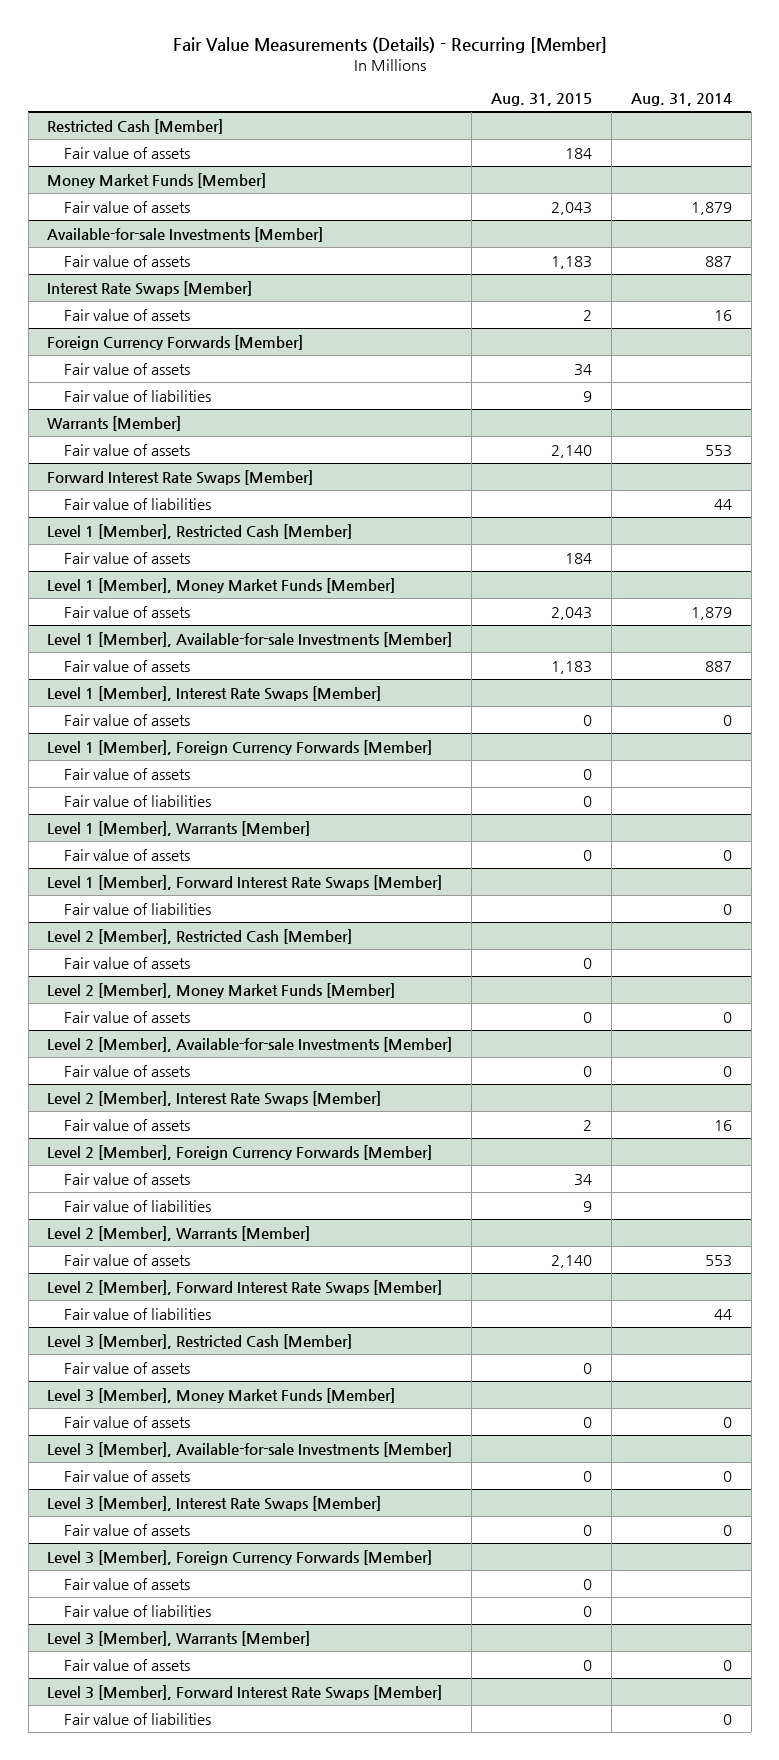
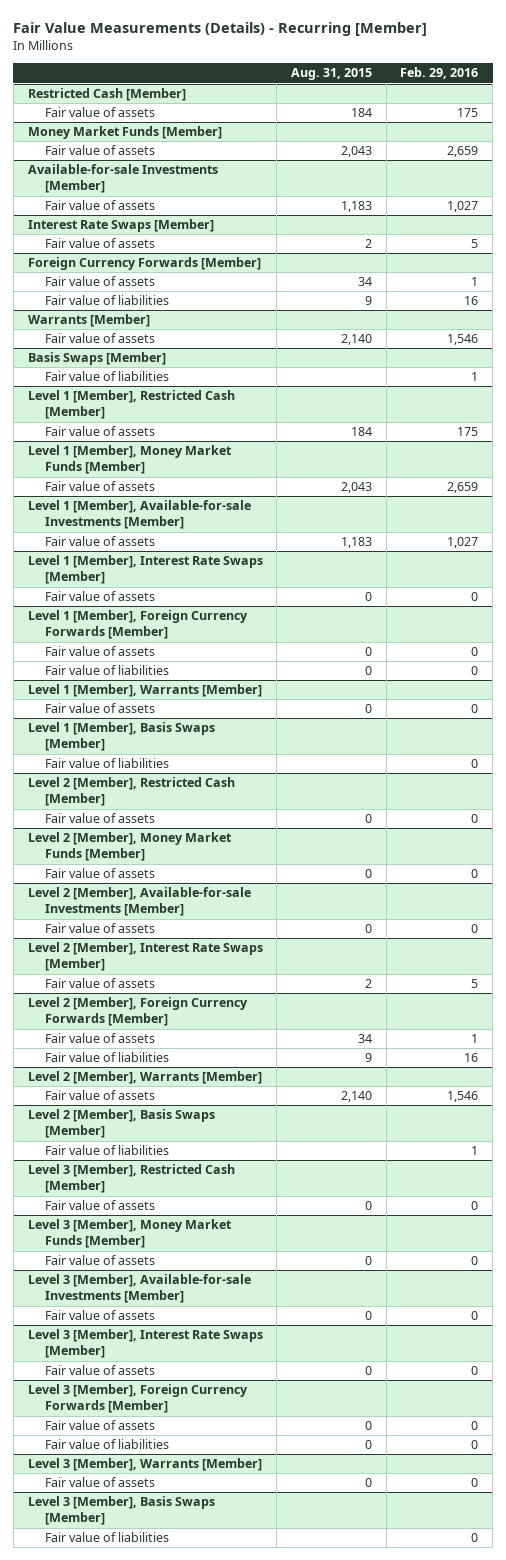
- | Aug. 31, 2015 | Aug. 31, 2014
+ | Aug. 31, 2015 | Feb. 29, 2016
- Forward Interest Rate Swaps [Member]
+ Basis Swaps [Member]
- Level 1 [Member], Forward Interest Rate Swaps [Member]
+ Level 1 [Member], Basis Swaps [Member]
- Level 2 [Member], Forward Interest Rate Swaps [Member]
+ Level 2 [Member], Basis Swaps [Member]
- Level 3 [Member], Forward Interest Rate Swaps [Member]
+ Level 3 [Member], Basis Swaps [Member]

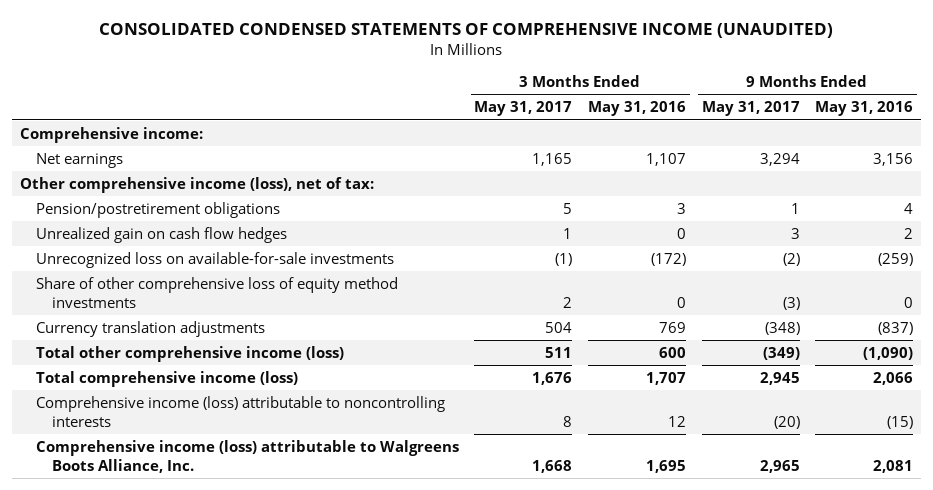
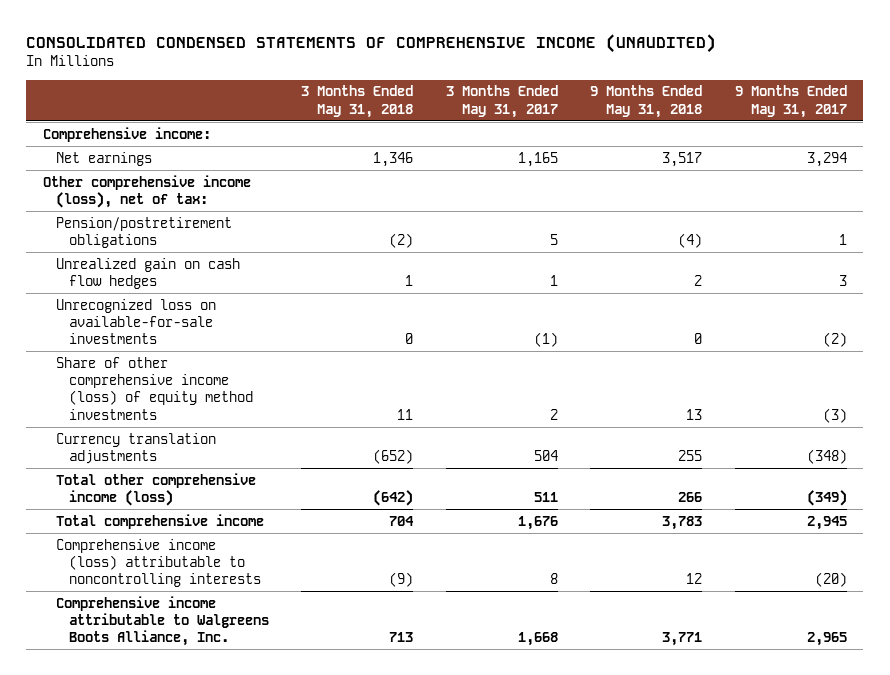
- | 3 Months Ended May 31, 2017 | 3 Months Ended May 31, 2016 | 9 Months Ended May 31, 2017 | 9 Months Ended May 31, 2016
+ | 3 Months Ended May 31, 2018 | 3 Months Ended May 31, 2017 | 9 Months Ended May 31, 2018 | 9 Months Ended May 31, 2017
- Share of other comprehensive loss of equity method investments | 2 | 0 | (3) | 0
+ Share of other comprehensive income (loss) of equity method investments | 11 | 2 | 13 | (3)
- Total comprehensive income (loss) | 1,676 | 1,707 | 2,945 | 2,066
+ Total comprehensive income | 704 | 1,676 | 3,783 | 2,945
- Comprehensive income (loss) attributable to Walgreens Boots Alliance, Inc. | 1,668 | 1,695 | 2,965 | 2,081
+ Comprehensive income attributable to Walgreens Boots Alliance, Inc. | 713 | 1,668 | 3,771 | 2,965

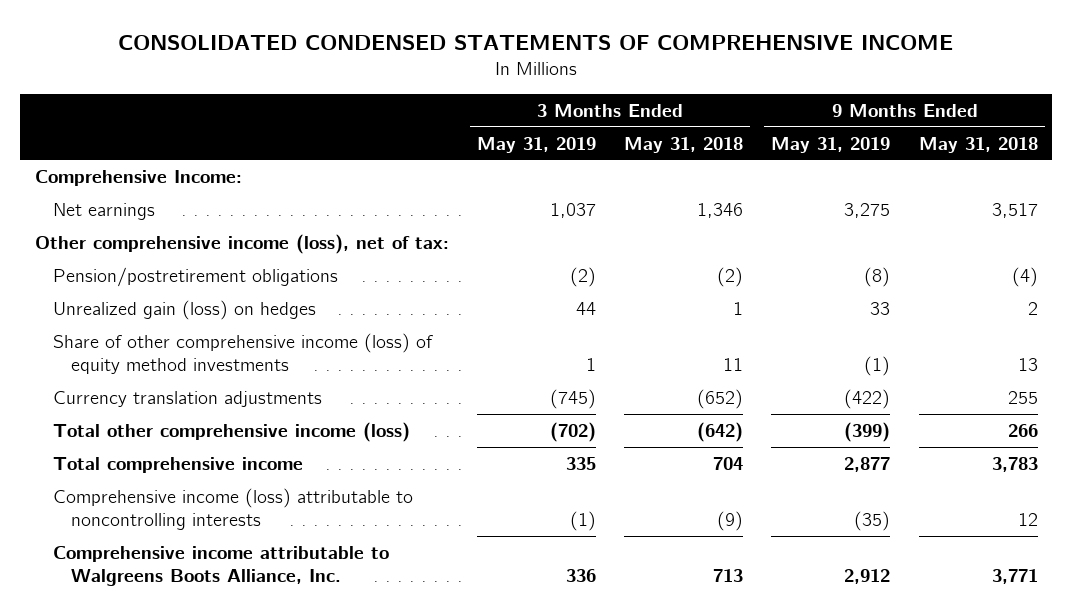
- CONSOLIDATED CONDENSED STATEMENTS OF COMPREHENSIVE INCOME (UNAUDITED)
+ CONSOLIDATED CONDENSED STATEMENTS OF COMPREHENSIVE INCOME
- | 3 Months Ended May 31, 2018 | 3 Months Ended May 31, 2017 | 9 Months Ended May 31, 2018 | 9 Months Ended May 31, 2017
+ | 3 Months Ended May 31, 2019 | 3 Months Ended May 31, 2018 | 9 Months Ended May 31, 2019 | 9 Months Ended May 31, 2018
- Comprehensive income:
+ Comprehensive Income:
- Unrealized gain on cash flow hedges | 1 | 1 | 2 | 3
- Unrecognized loss on available-for-sale investments | 0 | (1) | 0 | (2)
+ Unrealized gain (loss) on hedges | 44 | 1 | 33 | 2

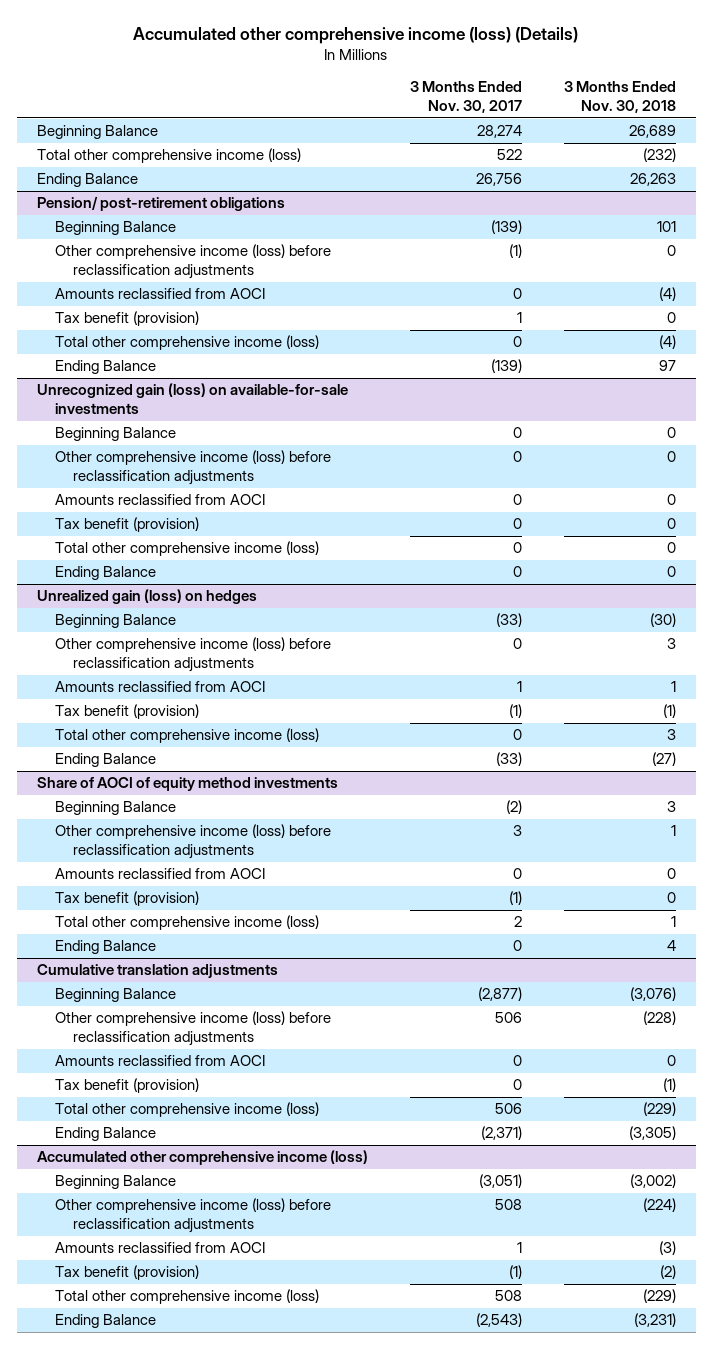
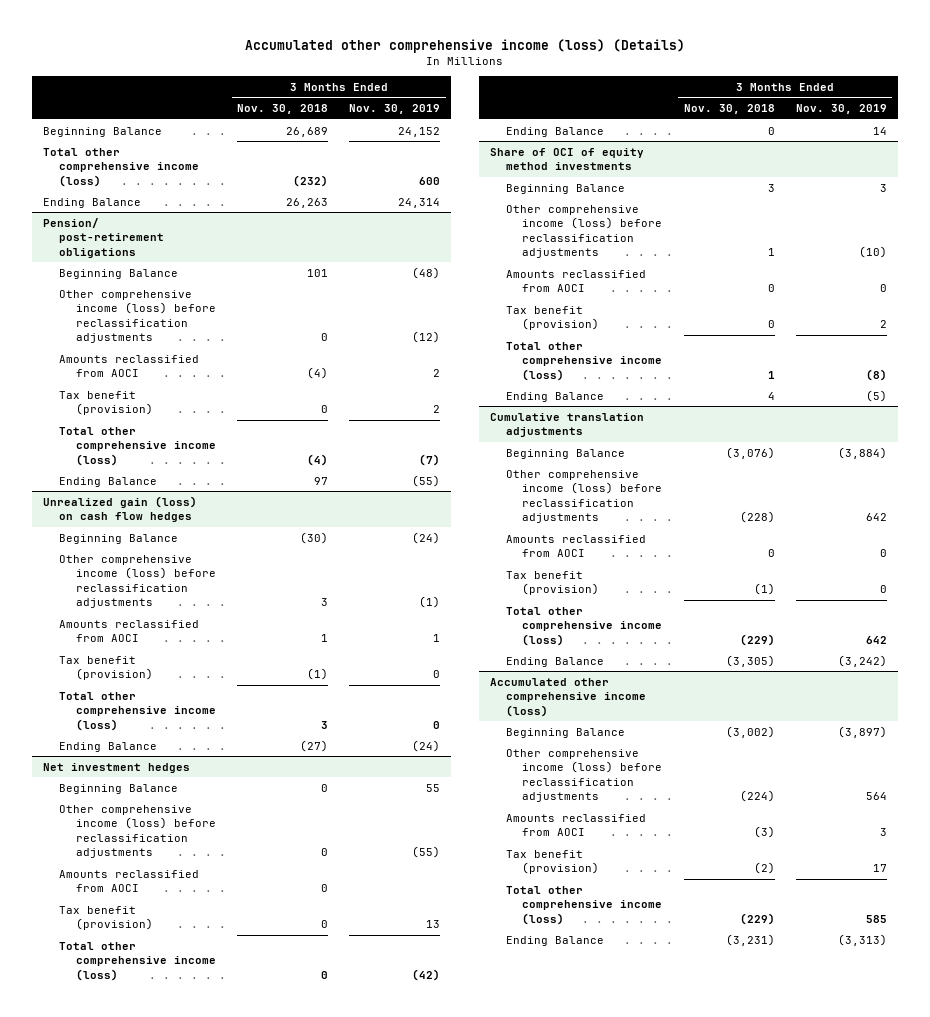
- | 3 Months Ended Nov. 30, 2017 | 3 Months Ended Nov. 30, 2018
+ | 3 Months Ended Nov. 30, 2018 | 3 Months Ended Nov. 30, 2019
- Unrecognized gain (loss) on available-for-sale investments
- Beginning Balance | 0 | 0
- Other comprehensive income (loss) before reclassification adjustments | 0 | 0
- Amounts reclassified from AOCI | 0 | 0
- Tax benefit (provision) | 0 | 0
- Total other comprehensive income (loss) | 0 | 0
- Ending Balance | 0 | 0
- Unrealized gain (loss) on hedges
+ Unrealized gain (loss) on cash flow hedges
- Share of AOCI of equity method investments
+ Net investment hedges
+ Beginning Balance | 0 | 55
+ Other comprehensive income (loss) before reclassification adjustments | 0 | (55)
+ Amounts reclassified from AOCI | 0 |
+ Tax benefit (provision) | 0 | 13
+ Total other comprehensive income (loss) | 0 | (42)
+ Ending Balance | 0 | 14
+ Share of OCI of equity method investments

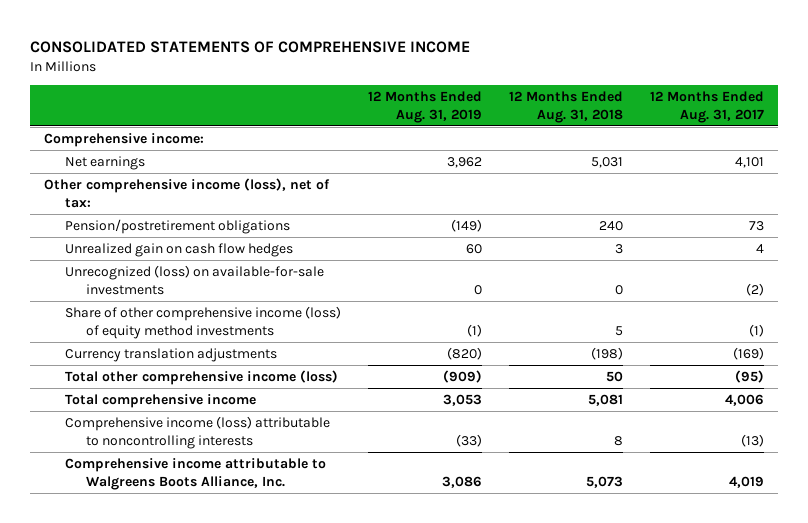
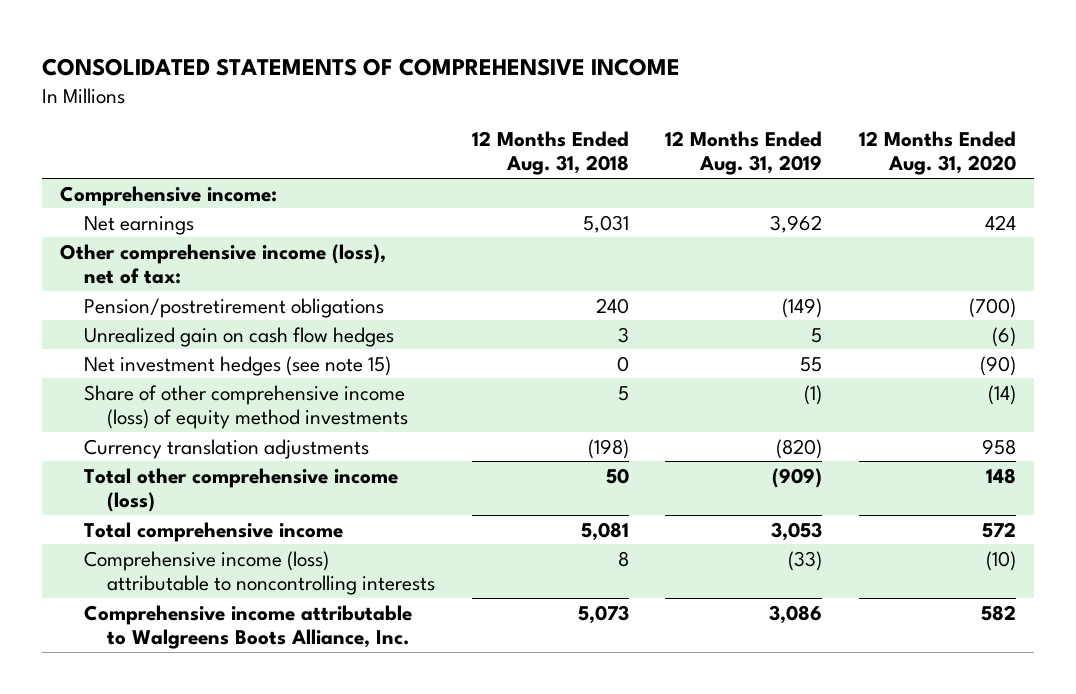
- | 12 Months Ended Aug. 31, 2019 | 12 Months Ended Aug. 31, 2018 | 12 Months Ended Aug. 31, 2017
+ | 12 Months Ended Aug. 31, 2018 | 12 Months Ended Aug. 31, 2019 | 12 Months Ended Aug. 31, 2020
- Unrealized gain on cash flow hedges | 60 | 3 | 4
- Unrecognized (loss) on available-for-sale investments | 0 | 0 | (2)
+ Unrealized gain on cash flow hedges | 3 | 5 | (6)
+ Net investment hedges (see note 15) | 0 | 55 | (90)

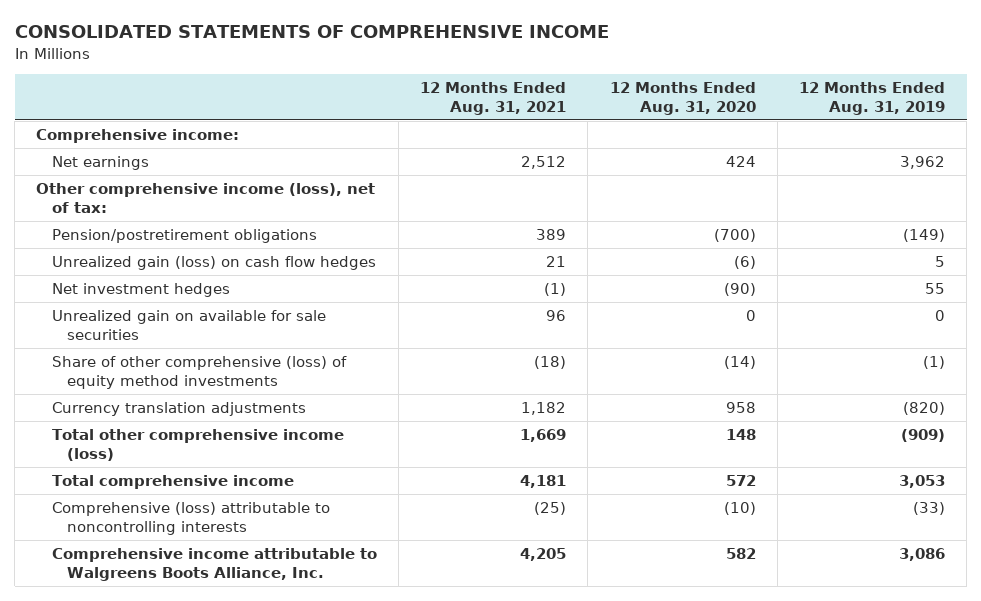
- | 12 Months Ended Aug. 31, 2018 | 12 Months Ended Aug. 31, 2019 | 12 Months Ended Aug. 31, 2020
+ | 12 Months Ended Aug. 31, 2021 | 12 Months Ended Aug. 31, 2020 | 12 Months Ended Aug. 31, 2019
- Unrealized gain on cash flow hedges | 3 | 5 | (6)
- Net investment hedges (see note 15) | 0 | 55 | (90)
- Share of other comprehensive income (loss) of equity method investments | 5 | (1) | (14)
+ Unrealized gain (loss) on cash flow hedges | 21 | (6) | 5
+ Net investment hedges | (1) | (90) | 55
+ Unrealized gain on available for sale securities | 96 | 0 | 0
+ Share of other comprehensive (loss) of equity method investments | (18) | (14) | (1)
- Comprehensive income (loss) attributable to noncontrolling interests | 8 | (33) | (10)
+ Comprehensive (loss) attributable to noncontrolling interests | (25) | (10) | (33)

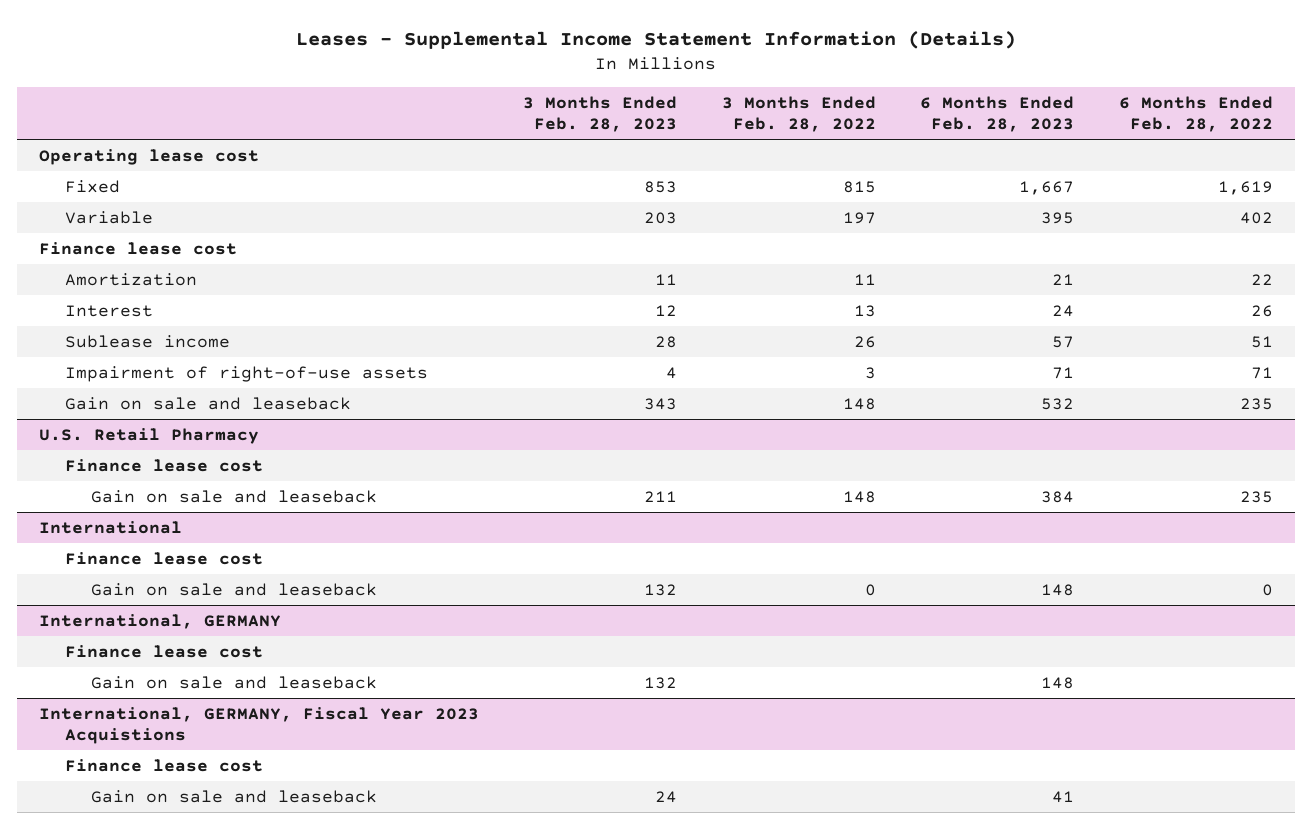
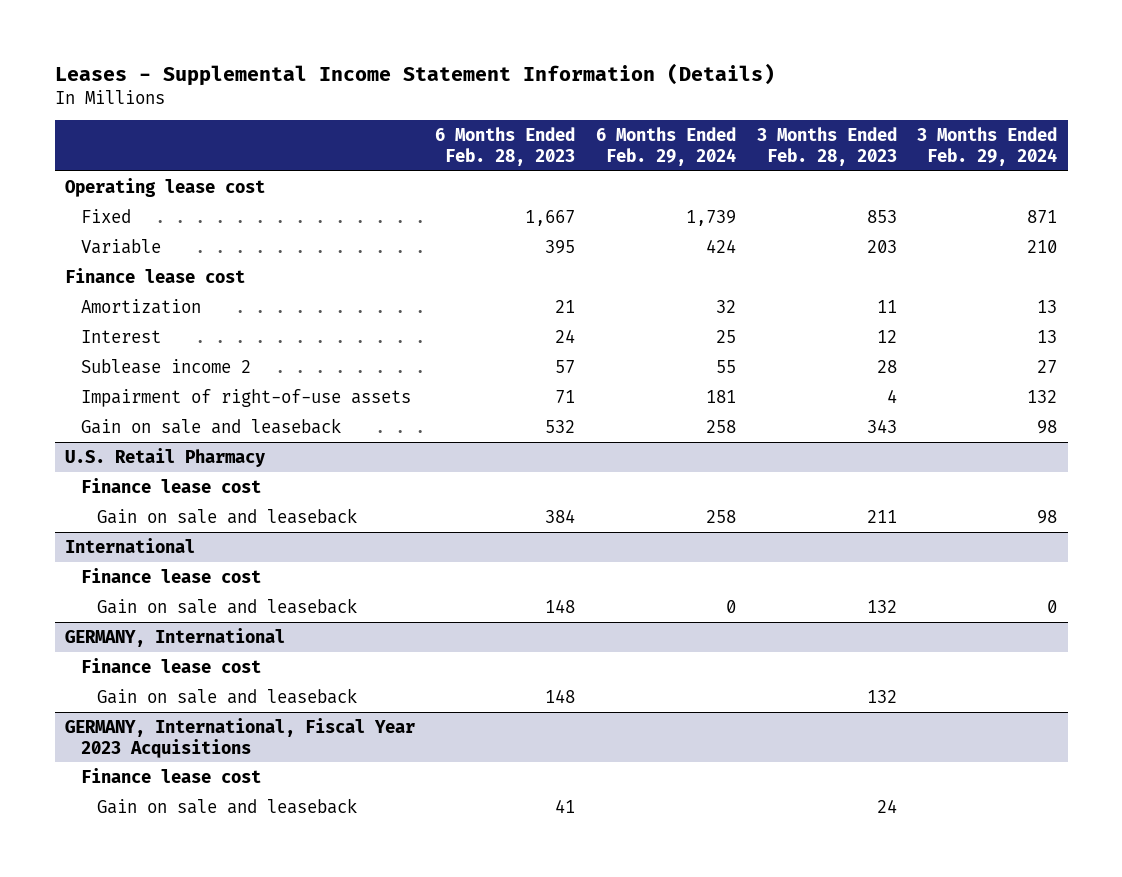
- | 3 Months Ended Feb. 28, 2023 | 3 Months Ended Feb. 28, 2022 | 6 Months Ended Feb. 28, 2023 | 6 Months Ended Feb. 28, 2022
+ | 6 Months Ended Feb. 28, 2023 | 6 Months Ended Feb. 29, 2024 | 3 Months Ended Feb. 28, 2023 | 3 Months Ended Feb. 29, 2024
- Sublease income | 28 | 26 | 57 | 51
+ Sublease income 2 | 57 | 55 | 28 | 27
- International, GERMANY
+ GERMANY, International
- International, GERMANY, Fiscal Year 2023 Acquistions
+ GERMANY, International, Fiscal Year 2023 Acquisitions

